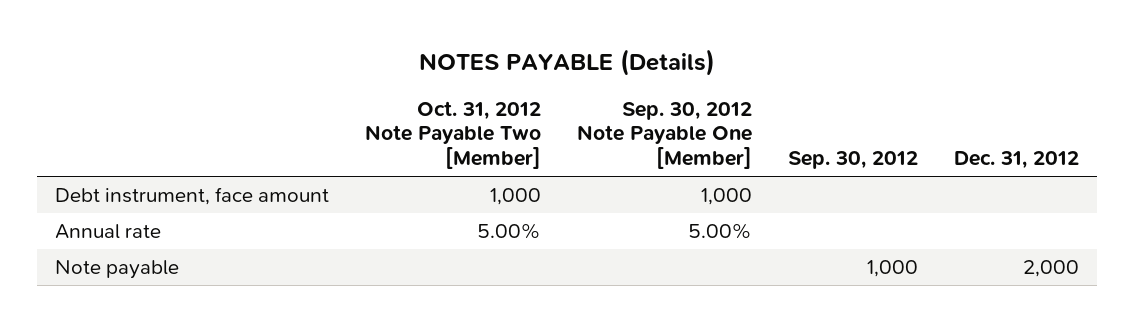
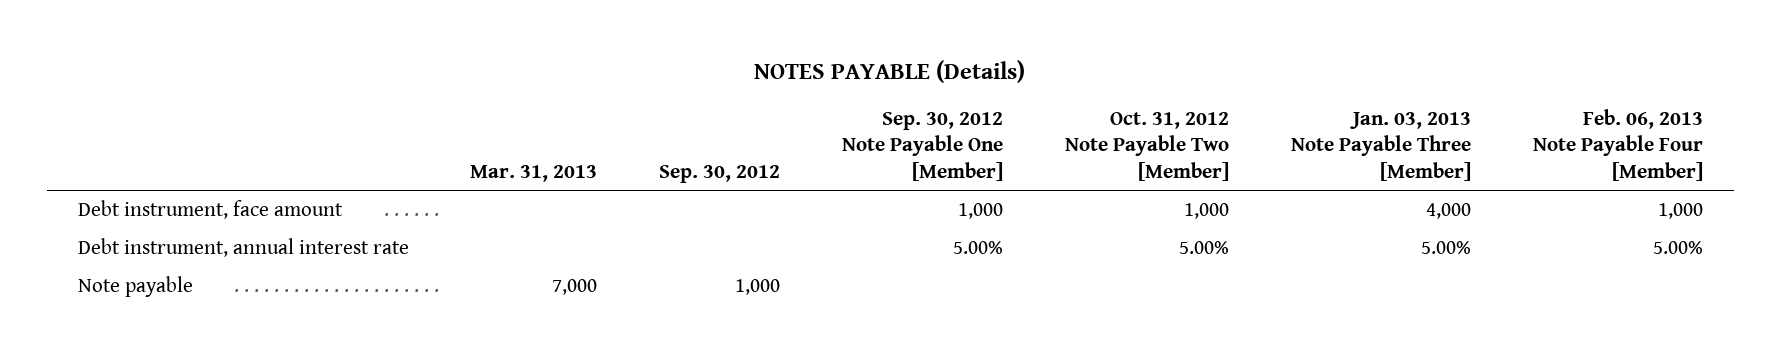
- | Oct. 31, 2012 Note Payable Two [Member] | Sep. 30, 2012 Note Payable One [Member] | Sep. 30, 2012 | Dec. 31, 2012
+ | Mar. 31, 2013 | Sep. 30, 2012 | Sep. 30, 2012 Note Payable One [Member] | Oct. 31, 2012 Note Payable Two [Member] | Jan. 03, 2013 Note Payable Three [Member] | Feb. 06, 2013 Note Payable Four [Member]
- Annual rate | 5.00% | 5.00% | |
+ Debt instrument, annual interest rate | | | 5.00% | 5.00% | 5.00% | 5.00%

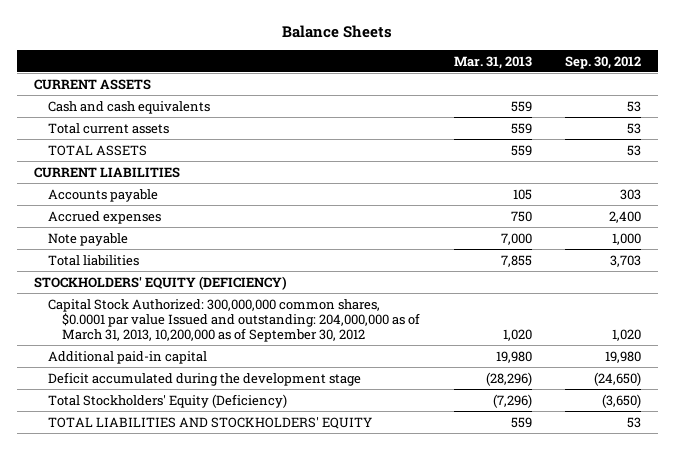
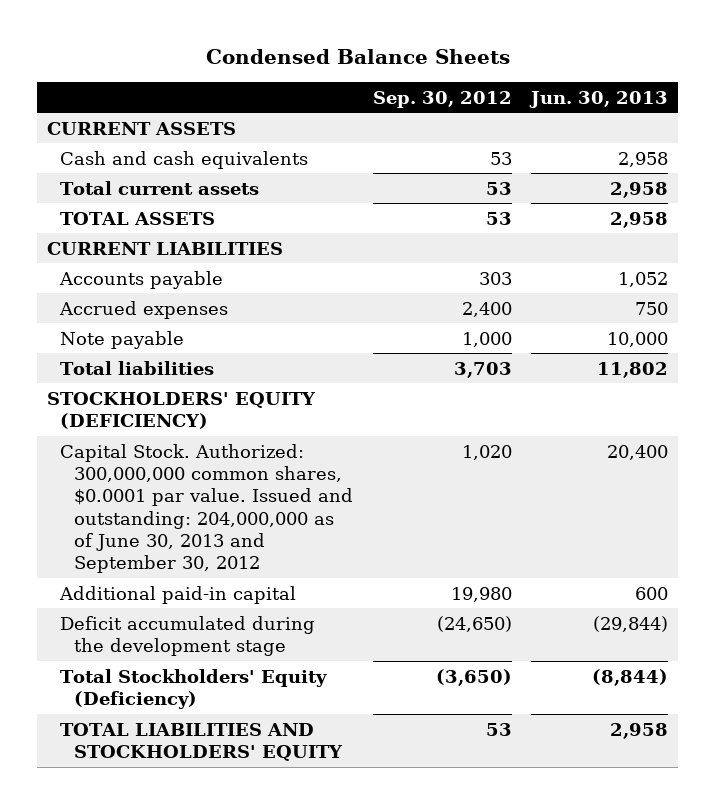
- Balance Sheets
+ Condensed Balance Sheets
- | Mar. 31, 2013 | Sep. 30, 2012
+ | Sep. 30, 2012 | Jun. 30, 2013
- Capital Stock Authorized: 300,000,000 common shares, $0.0001 par value Issued and outstanding: 204,000,000 as of March 31, 2013, 10,200,000 as of September 30, 2012 | 1,020 | 1,020
+ Capital Stock. Authorized: 300,000,000 common shares, $0.0001 par value. Issued and outstanding: 204,000,000 as of June 30, 2013 and September 30, 2012 | 1,020 | 20,400

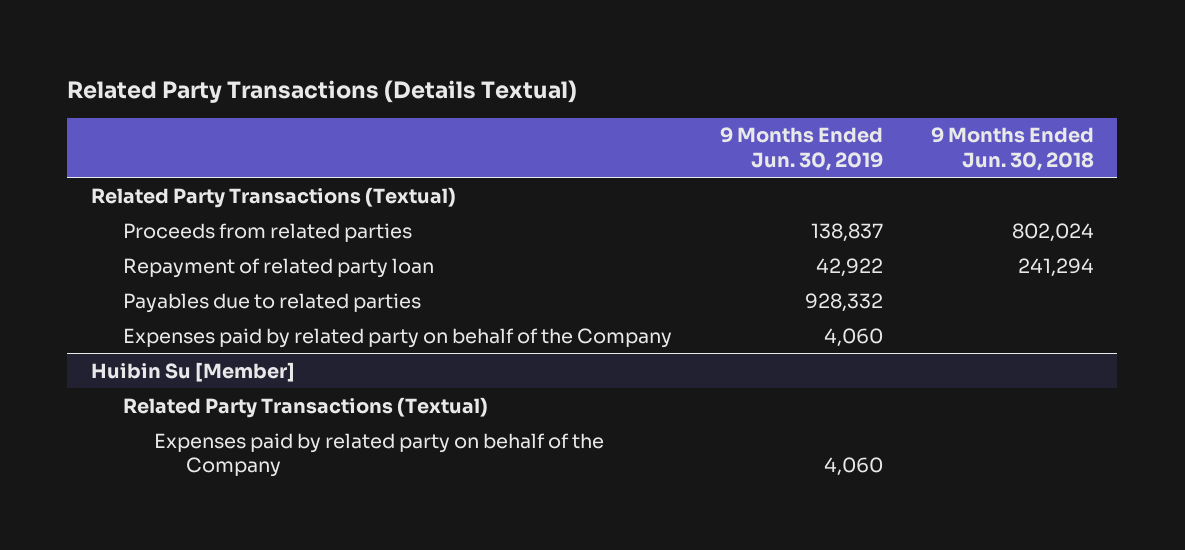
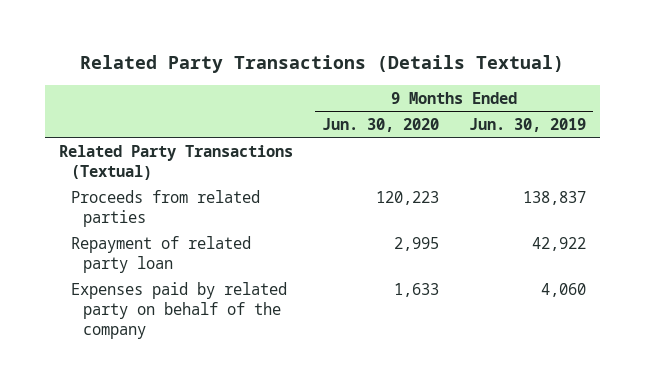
- | 9 Months Ended Jun. 30, 2019 | 9 Months Ended Jun. 30, 2018
+ | 9 Months Ended Jun. 30, 2020 | 9 Months Ended Jun. 30, 2019
- Payables due to related parties | 928,332 |
- Expenses paid by related party on behalf of the Company | 4,060 |
- Huibin Su [Member]
- Related Party Transactions (Textual)
- Expenses paid by related party on behalf of the Company | 4,060 |
+ Expenses paid by related party on behalf of the company | 1,633 | 4,060

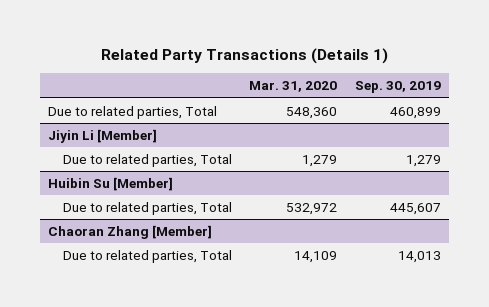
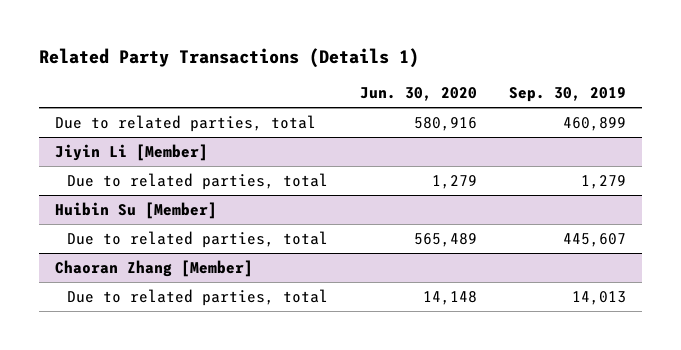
- | Mar. 31, 2020 | Sep. 30, 2019
+ | Jun. 30, 2020 | Sep. 30, 2019
- Due to related parties, Total | 548,360 | 460,899
+ Due to related parties, total | 580,916 | 460,899
@ Jiyin Li [Member]
- Due to related parties, Total | 1,279 | 1,279
+ Due to related parties, total | 1,279 | 1,279
@ Huibin Su [Member]
- Due to related parties, Total | 532,972 | 445,607
+ Due to related parties, total | 565,489 | 445,607
@ Chaoran Zhang [Member]
- Due to related parties, Total | 14,109 | 14,013
+ Due to related parties, total | 14,148 | 14,013

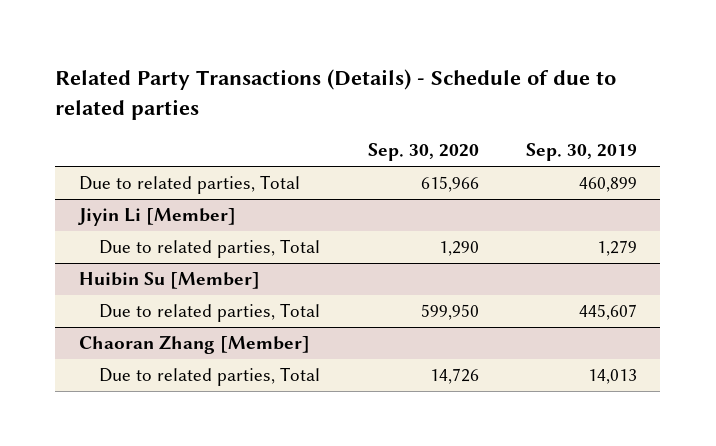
- Related Party Transactions (Details 1)
+ Related Party Transactions (Details) - Schedule of due to related parties
- | Jun. 30, 2020 | Sep. 30, 2019
+ | Sep. 30, 2020 | Sep. 30, 2019
- Due to related parties, total | 580,916 | 460,899
+ Due to related parties, Total | 615,966 | 460,899
@ Jiyin Li [Member]
- Due to related parties, total | 1,279 | 1,279
+ Due to related parties, Total | 1,290 | 1,279
@ Huibin Su [Member]
- Due to related parties, total | 565,489 | 445,607
+ Due to related parties, Total | 599,950 | 445,607
@ Chaoran Zhang [Member]
- Due to related parties, total | 14,148 | 14,013
+ Due to related parties, Total | 14,726 | 14,013

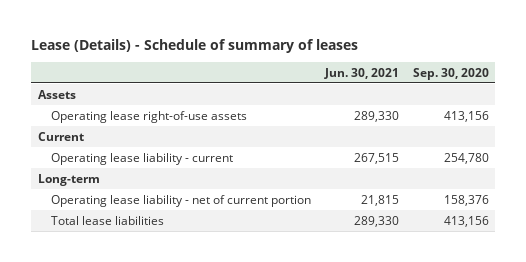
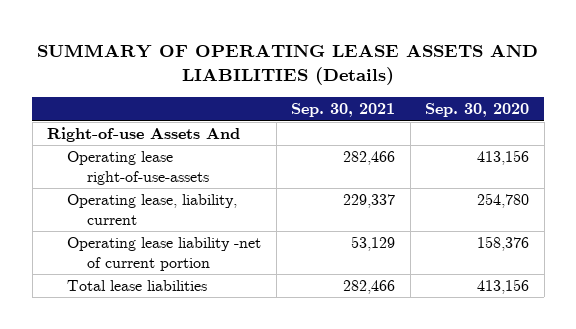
- Lease (Details) - Schedule of summary of leases
+ SUMMARY OF OPERATING LEASE ASSETS AND LIABILITIES (Details)
- | Jun. 30, 2021 | Sep. 30, 2020
+ | Sep. 30, 2021 | Sep. 30, 2020
- Assets
- Operating lease right-of-use assets | 289,330 | 413,156
- Current
- Operating lease liability - current | 267,515 | 254,780
- Long-term
- Operating lease liability - net of current portion | 21,815 | 158,376
+ Right-of-use Assets And
+ Operating lease right-of-use-assets | 282,466 | 413,156
+ Operating lease, liability, current | 229,337 | 254,780
+ Operating lease liability -net of current portion | 53,129 | 158,376

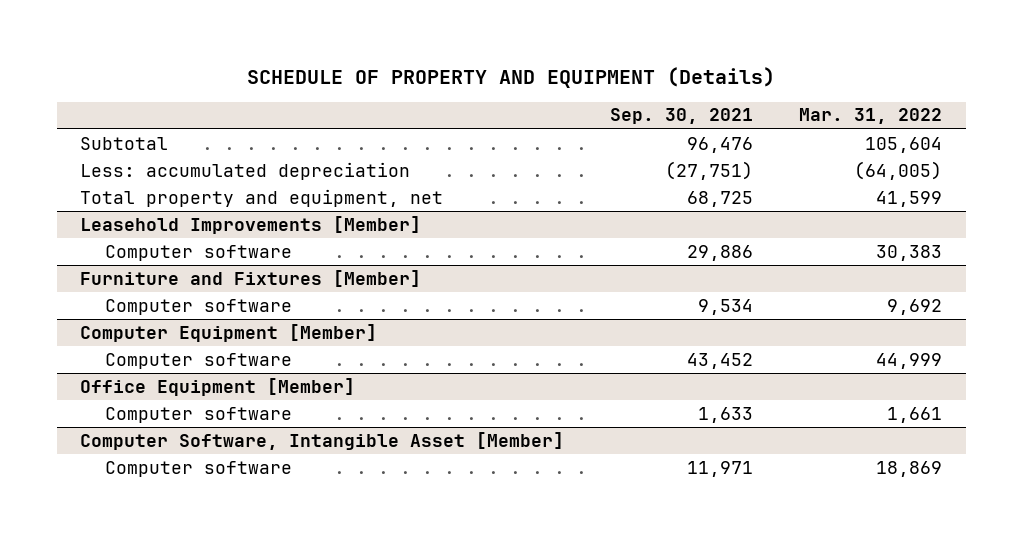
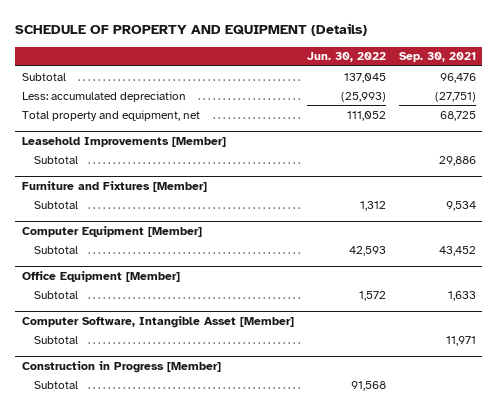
- | Sep. 30, 2021 | Mar. 31, 2022
+ | Jun. 30, 2022 | Sep. 30, 2021
@ Leasehold Improvements [Member]
- Computer software | 29,886 | 30,383
+ Subtotal | | 29,886
@ Furniture and Fixtures [Member]
- Computer software | 9,534 | 9,692
+ Subtotal | 1,312 | 9,534
@ Computer Equipment [Member]
- Computer software | 43,452 | 44,999
+ Subtotal | 42,593 | 43,452
@ Office Equipment [Member]
- Computer software | 1,633 | 1,661
+ Subtotal | 1,572 | 1,633
@ Computer Software, Intangible Asset [Member]
- Computer software | 11,971 | 18,869
+ Subtotal | | 11,971
+ Construction in Progress [Member]
+ Subtotal | 91,568 |

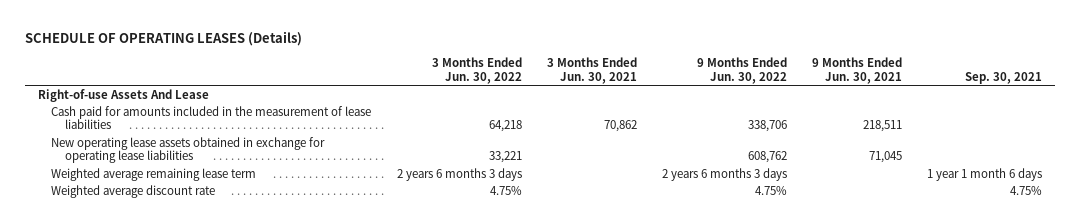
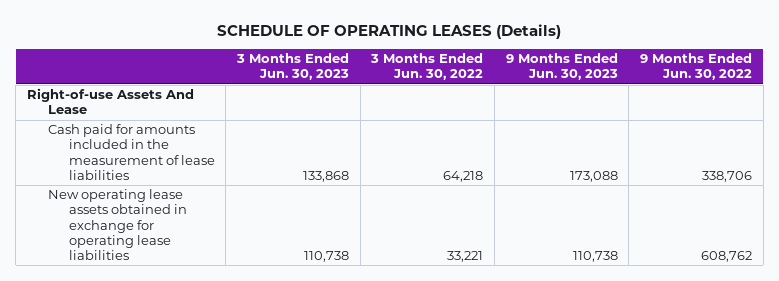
- | 3 Months Ended Jun. 30, 2022 | 3 Months Ended Jun. 30, 2021 | 9 Months Ended Jun. 30, 2022 | 9 Months Ended Jun. 30, 2021 | Sep. 30, 2021
+ | 3 Months Ended Jun. 30, 2023 | 3 Months Ended Jun. 30, 2022 | 9 Months Ended Jun. 30, 2023 | 9 Months Ended Jun. 30, 2022
- Weighted average remaining lease term | 2 years 6 months 3 days | | 2 years 6 months 3 days | | 1 year 1 month 6 days
- Weighted average discount rate | 4.75% | | 4.75% | | 4.75%

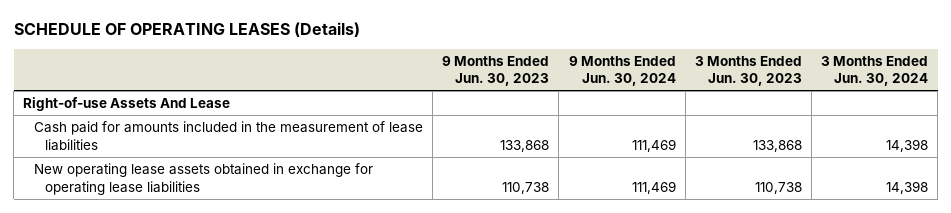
- | 3 Months Ended Jun. 30, 2023 | 3 Months Ended Jun. 30, 2022 | 9 Months Ended Jun. 30, 2023 | 9 Months Ended Jun. 30, 2022
+ | 9 Months Ended Jun. 30, 2023 | 9 Months Ended Jun. 30, 2024 | 3 Months Ended Jun. 30, 2023 | 3 Months Ended Jun. 30, 2024
- Cash paid for amounts included in the measurement of lease liabilities | 133,868 | 64,218 | 173,088 | 338,706
+ Cash paid for amounts included in the measurement of lease liabilities | 133,868 | 111,469 | 133,868 | 14,398

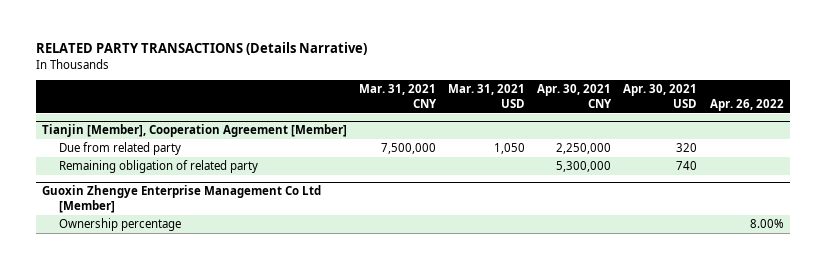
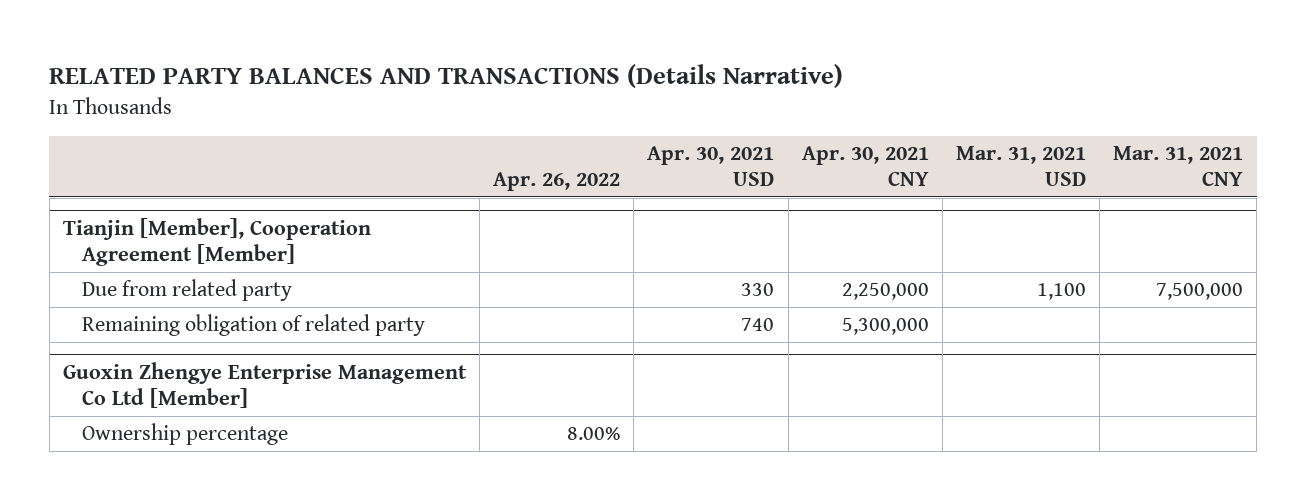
- RELATED PARTY TRANSACTIONS (Details Narrative)
+ RELATED PARTY BALANCES AND TRANSACTIONS (Details Narrative)
- | Mar. 31, 2021 CNY | Mar. 31, 2021 USD | Apr. 30, 2021 CNY | Apr. 30, 2021 USD | Apr. 26, 2022
+ | Apr. 26, 2022 | Apr. 30, 2021 USD | Apr. 30, 2021 CNY | Mar. 31, 2021 USD | Mar. 31, 2021 CNY
@ Tianjin [Member], Cooperation Agreement [Member]
- Due from related party | 7,500,000 | 1,050 | 2,250,000 | 320 |
+ Due from related party | | 330 | 2,250,000 | 1,100 | 7,500,000

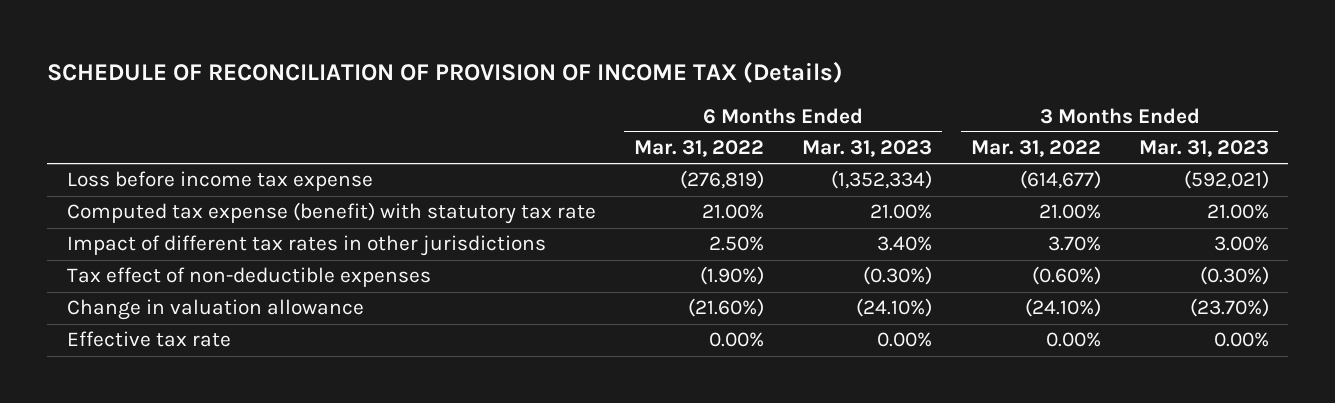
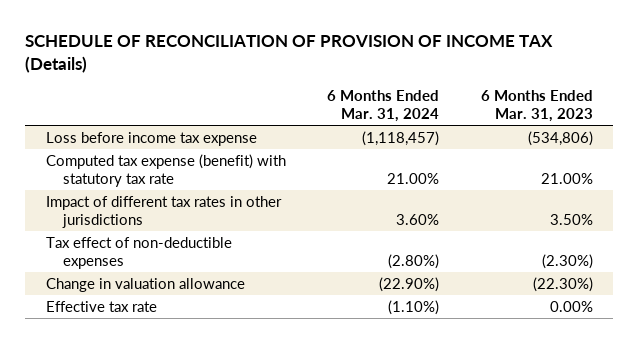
- | 6 Months Ended Mar. 31, 2022 | 6 Months Ended Mar. 31, 2023 | 3 Months Ended Mar. 31, 2022 | 3 Months Ended Mar. 31, 2023
+ | 6 Months Ended Mar. 31, 2024 | 6 Months Ended Mar. 31, 2023
- Loss before income tax expense | (276,819) | (1,352,334) | (614,677) | (592,021)
+ Loss before income tax expense | (1,118,457) | (534,806)
- Impact of different tax rates in other jurisdictions | 2.50% | 3.40% | 3.70% | 3.00%
- Tax effect of non-deductible expenses | (1.90%) | (0.30%) | (0.60%) | (0.30%)
- Change in valuation allowance | (21.60%) | (24.10%) | (24.10%) | (23.70%)
+ Impact of different tax rates in other jurisdictions | 3.60% | 3.50%
+ Tax effect of non-deductible expenses | (2.80%) | (2.30%)
+ Change in valuation allowance | (22.90%) | (22.30%)

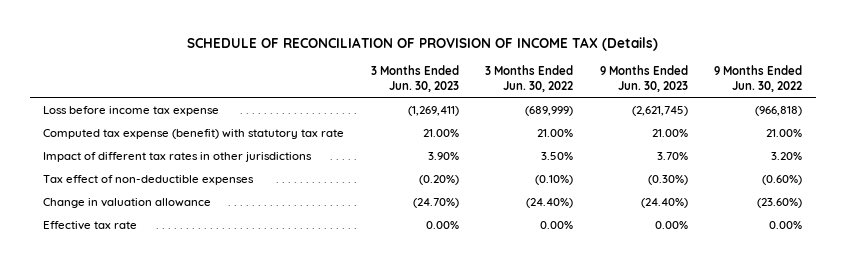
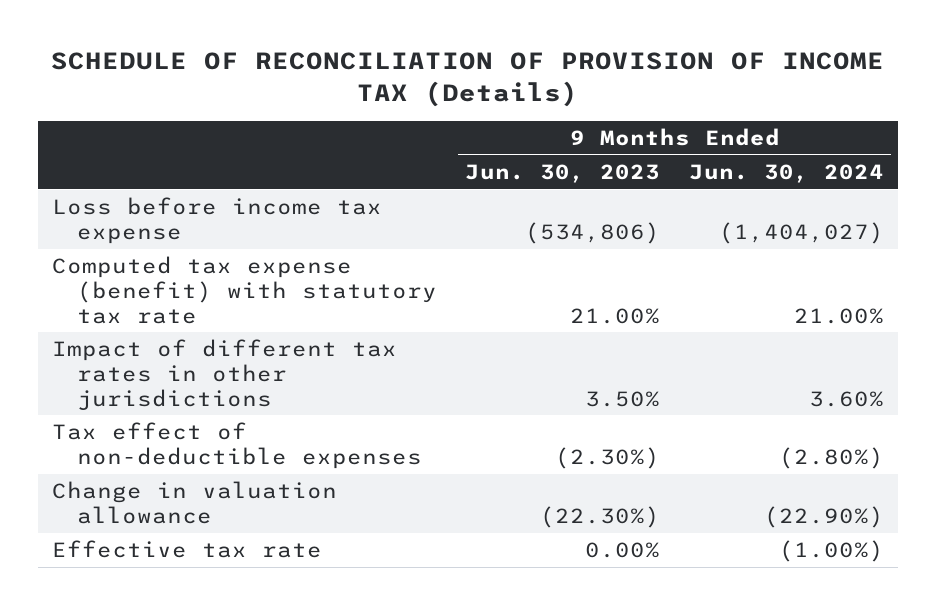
- | 3 Months Ended Jun. 30, 2023 | 3 Months Ended Jun. 30, 2022 | 9 Months Ended Jun. 30, 2023 | 9 Months Ended Jun. 30, 2022
+ | 9 Months Ended Jun. 30, 2023 | 9 Months Ended Jun. 30, 2024
- Loss before income tax expense | (1,269,411) | (689,999) | (2,621,745) | (966,818)
+ Loss before income tax expense | (534,806) | (1,404,027)
- Impact of different tax rates in other jurisdictions | 3.90% | 3.50% | 3.70% | 3.20%
- Tax effect of non-deductible expenses | (0.20%) | (0.10%) | (0.30%) | (0.60%)
- Change in valuation allowance | (24.70%) | (24.40%) | (24.40%) | (23.60%)
+ Impact of different tax rates in other jurisdictions | 3.50% | 3.60%
+ Tax effect of non-deductible expenses | (2.30%) | (2.80%)
+ Change in valuation allowance | (22.30%) | (22.90%)

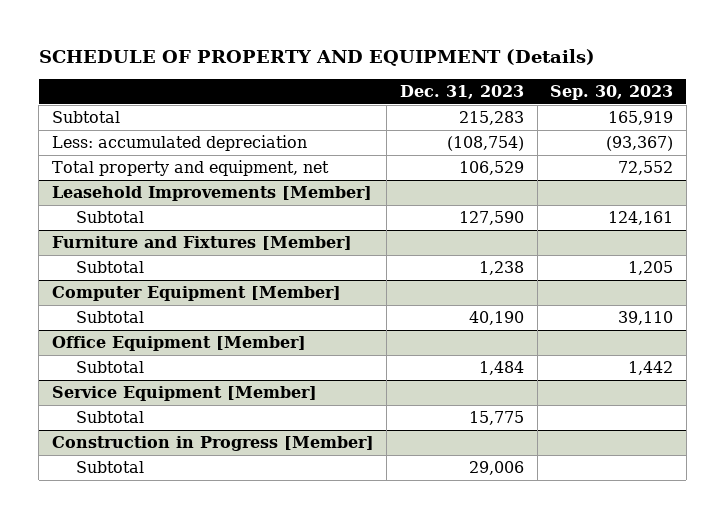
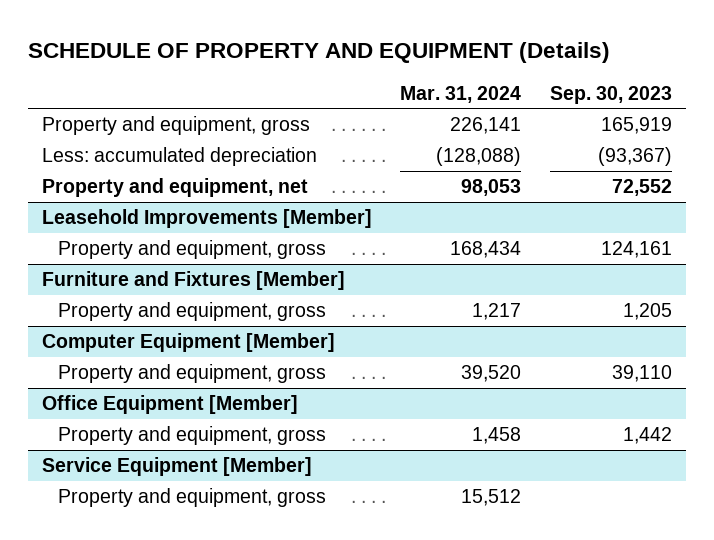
- | Dec. 31, 2023 | Sep. 30, 2023
+ | Mar. 31, 2024 | Sep. 30, 2023
- Subtotal | 215,283 | 165,919
+ Property and equipment, gross | 226,141 | 165,919
- Total property and equipment, net | 106,529 | 72,552
+ Property and equipment, net | 98,053 | 72,552
@ Leasehold Improvements [Member]
- Subtotal | 127,590 | 124,161
+ Property and equipment, gross | 168,434 | 124,161
@ Furniture and Fixtures [Member]
- Subtotal | 1,238 | 1,205
+ Property and equipment, gross | 1,217 | 1,205
@ Computer Equipment [Member]
- Subtotal | 40,190 | 39,110
+ Property and equipment, gross | 39,520 | 39,110
@ Office Equipment [Member]
- Subtotal | 1,484 | 1,442
+ Property and equipment, gross | 1,458 | 1,442
@ Service Equipment [Member]
- Subtotal | 15,775 |
- Construction in Progress [Member]
- Subtotal | 29,006 |
@ Service Equipment [Member]
+ Property and equipment, gross | 15,512 |

